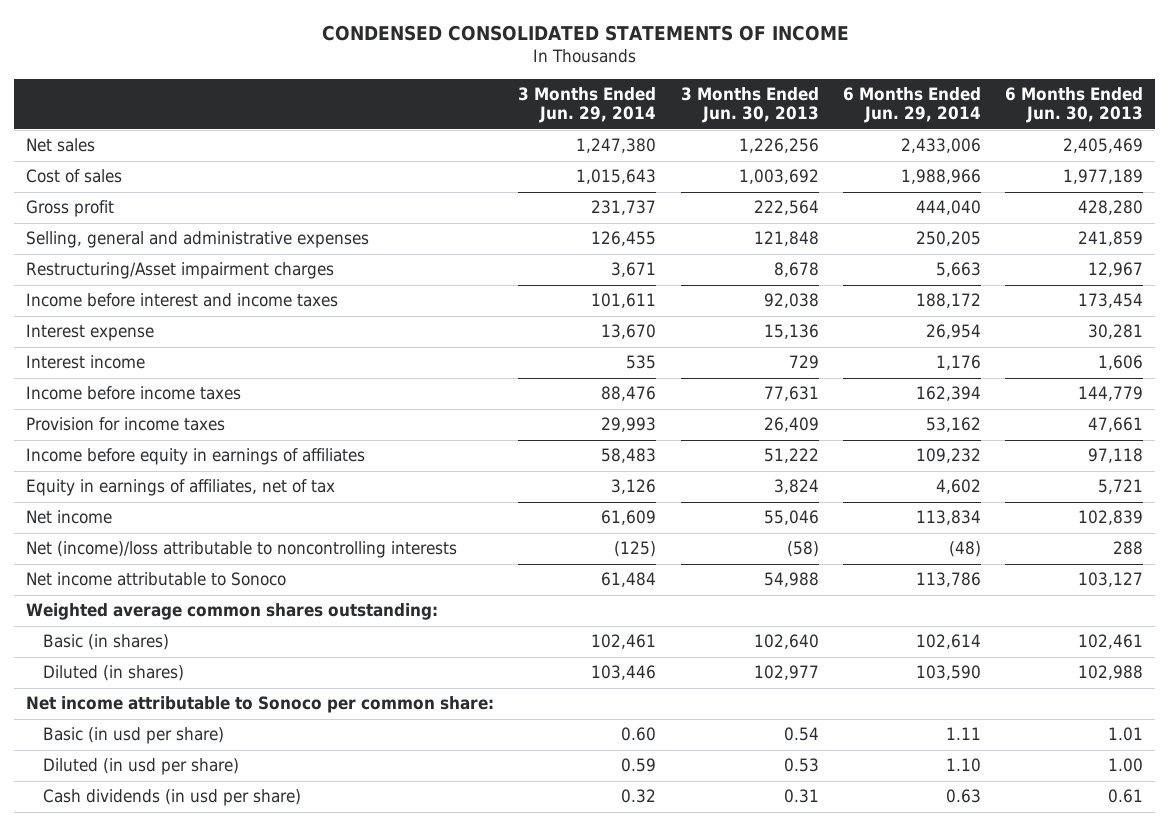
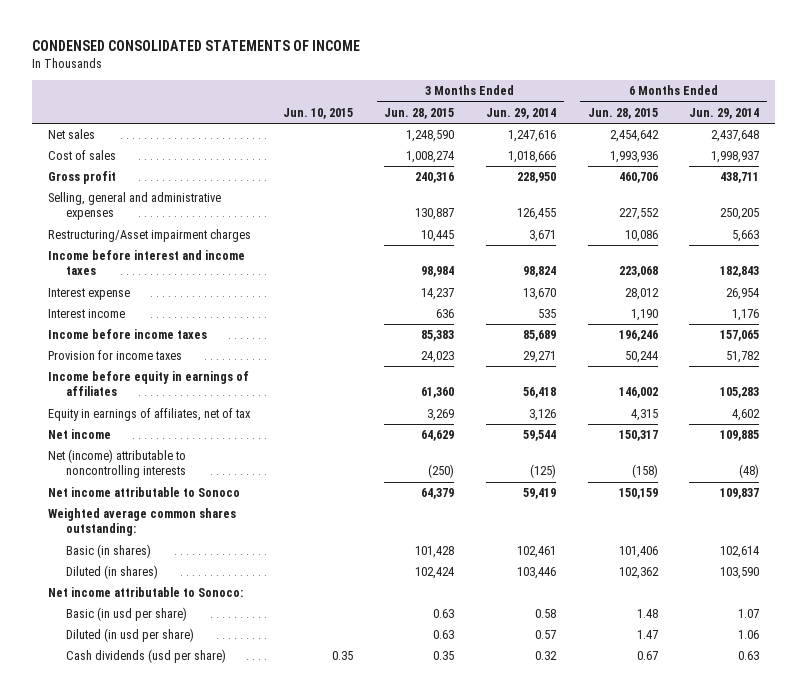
- | 3 Months Ended Jun. 29, 2014 | 3 Months Ended Jun. 30, 2013 | 6 Months Ended Jun. 29, 2014 | 6 Months Ended Jun. 30, 2013
+ | Jun. 10, 2015 | 3 Months Ended Jun. 28, 2015 | 3 Months Ended Jun. 29, 2014 | 6 Months Ended Jun. 28, 2015 | 6 Months Ended Jun. 29, 2014
- Net sales | 1,247,380 | 1,226,256 | 2,433,006 | 2,405,469
- Cost of sales | 1,015,643 | 1,003,692 | 1,988,966 | 1,977,189
- Gross profit | 231,737 | 222,564 | 444,040 | 428,280
+ Net sales | | 1,248,590 | 1,247,616 | 2,454,642 | 2,437,648
+ Cost of sales | | 1,008,274 | 1,018,666 | 1,993,936 | 1,998,937
+ Gross profit | | 240,316 | 228,950 | 460,706 | 438,711
- Income before interest and income taxes | 101,611 | 92,038 | 188,172 | 173,454
+ Income before interest and income taxes | | 98,984 | 98,824 | 223,068 | 182,843
- Income before income taxes | 88,476 | 77,631 | 162,394 | 144,779
- Provision for income taxes | 29,993 | 26,409 | 53,162 | 47,661
- Income before equity in earnings of affiliates | 58,483 | 51,222 | 109,232 | 97,118
+ Income before income taxes | | 85,383 | 85,689 | 196,246 | 157,065
+ Provision for income taxes | | 24,023 | 29,271 | 50,244 | 51,782
+ Income before equity in earnings of affiliates | | 61,360 | 56,418 | 146,002 | 105,283
- Net income | 61,609 | 55,046 | 113,834 | 102,839
- Net (income)/loss attributable to noncontrolling interests | (125) | (58) | (48) | 288
- Net income attributable to Sonoco | 61,484 | 54,988 | 113,786 | 103,127
+ Net income | | 64,629 | 59,544 | 150,317 | 109,885
+ Net (income) attributable to noncontrolling interests | | (250) | (125) | (158) | (48)
+ Net income attributable to Sonoco | | 64,379 | 59,419 | 150,159 | 109,837
- Net income attributable to Sonoco per common share:
- Basic (in usd per share) | 0.60 | 0.54 | 1.11 | 1.01
- Diluted (in usd per share) | 0.59 | 0.53 | 1.10 | 1.00
- Cash dividends (in usd per share) | 0.32 | 0.31 | 0.63 | 0.61
+ Net income attributable to Sonoco:
+ Basic (in usd per share) | | 0.63 | 0.58 | 1.48 | 1.07
+ Diluted (in usd per share) | | 0.63 | 0.57 | 1.47 | 1.06
+ Cash dividends (usd per share) | 0.35 | 0.35 | 0.32 | 0.67 | 0.63

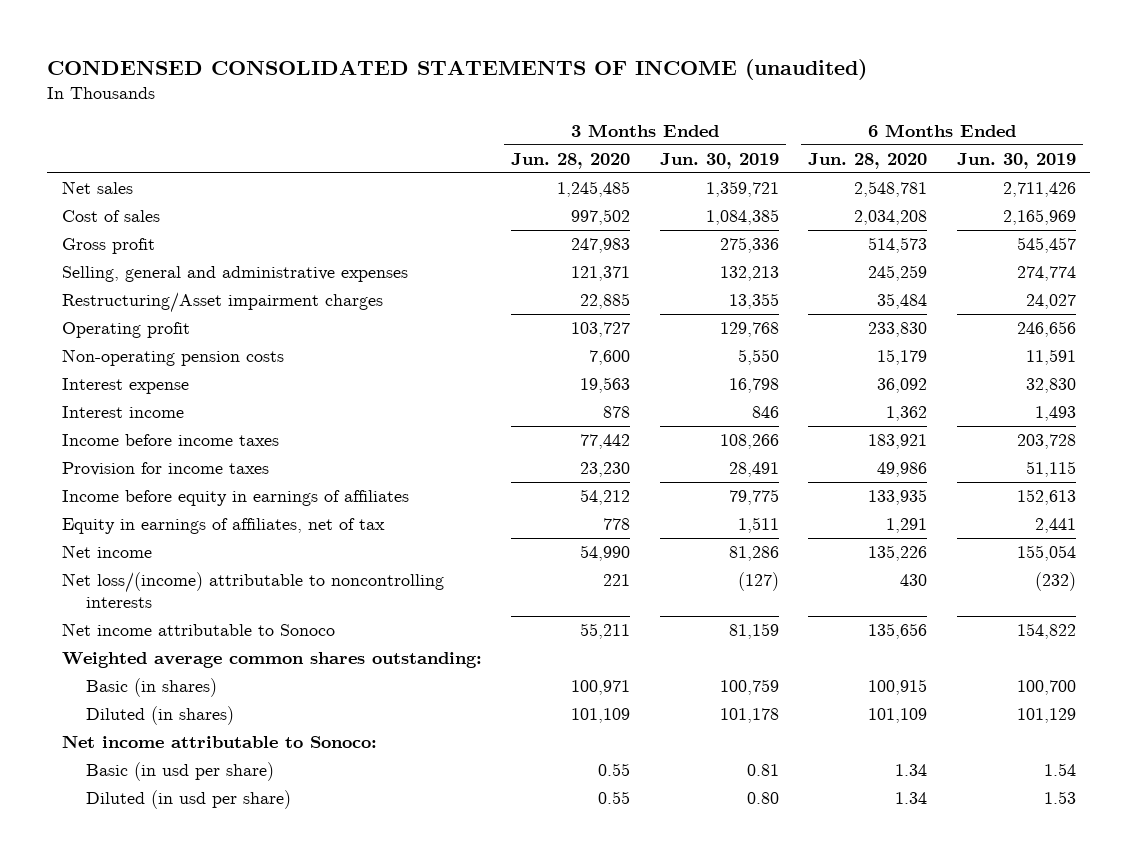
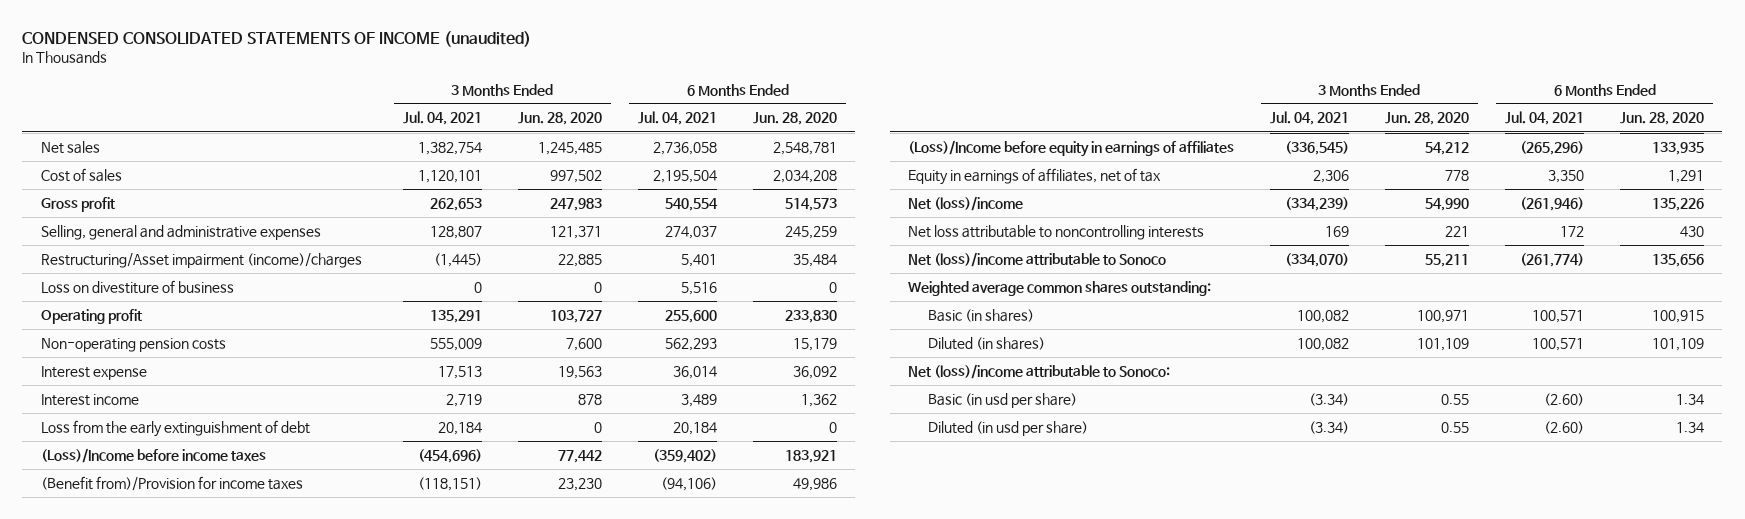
- | 3 Months Ended Jun. 28, 2020 | 3 Months Ended Jun. 30, 2019 | 6 Months Ended Jun. 28, 2020 | 6 Months Ended Jun. 30, 2019
+ | 3 Months Ended Jul. 04, 2021 | 3 Months Ended Jun. 28, 2020 | 6 Months Ended Jul. 04, 2021 | 6 Months Ended Jun. 28, 2020
- Restructuring/Asset impairment charges | 22,885 | 13,355 | 35,484 | 24,027
+ Restructuring/Asset impairment (income)/charges | (1,445) | 22,885 | 5,401 | 35,484
+ Loss on divestiture of business | 0 | 0 | 5,516 | 0
- Income before income taxes | 77,442 | 108,266 | 183,921 | 203,728
- Provision for income taxes | 23,230 | 28,491 | 49,986 | 51,115
- Income before equity in earnings of affiliates | 54,212 | 79,775 | 133,935 | 152,613
+ Loss from the early extinguishment of debt | 20,184 | 0 | 20,184 | 0
+ (Loss)/Income before income taxes | (454,696) | 77,442 | (359,402) | 183,921
+ (Benefit from)/Provision for income taxes | (118,151) | 23,230 | (94,106) | 49,986
+ (Loss)/Income before equity in earnings of affiliates | (336,545) | 54,212 | (265,296) | 133,935
- Net income | 54,990 | 81,286 | 135,226 | 155,054
- Net loss/(income) attributable to noncontrolling interests | 221 | (127) | 430 | (232)
- Net income attributable to Sonoco | 55,211 | 81,159 | 135,656 | 154,822
+ Net (loss)/income | (334,239) | 54,990 | (261,946) | 135,226
+ Net loss attributable to noncontrolling interests | 169 | 221 | 172 | 430
+ Net (loss)/income attributable to Sonoco | (334,070) | 55,211 | (261,774) | 135,656
- Net income attributable to Sonoco:
+ Net (loss)/income attributable to Sonoco:

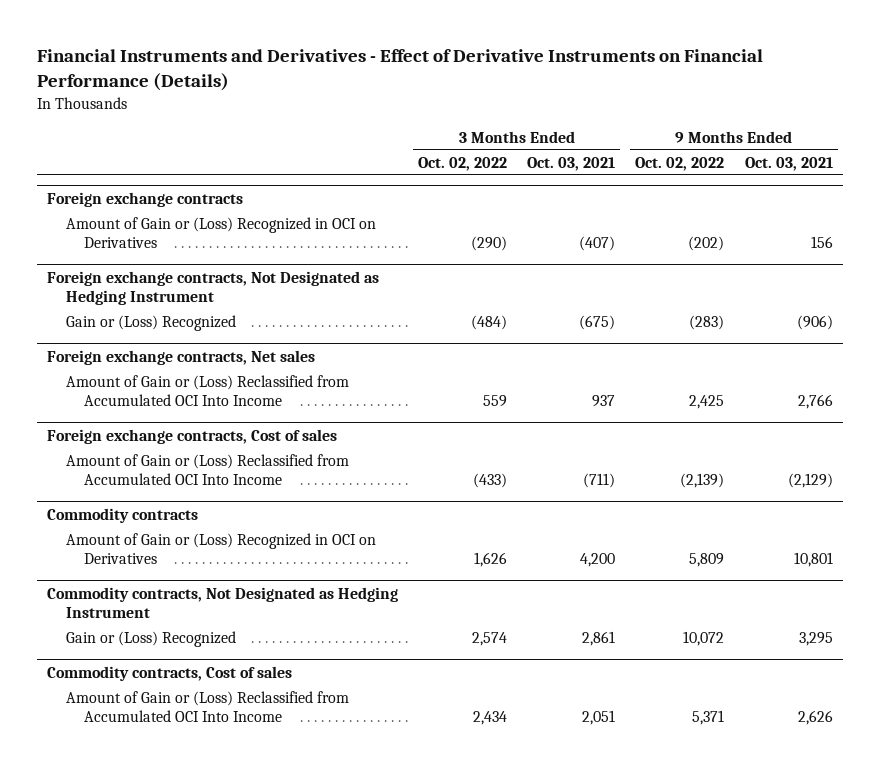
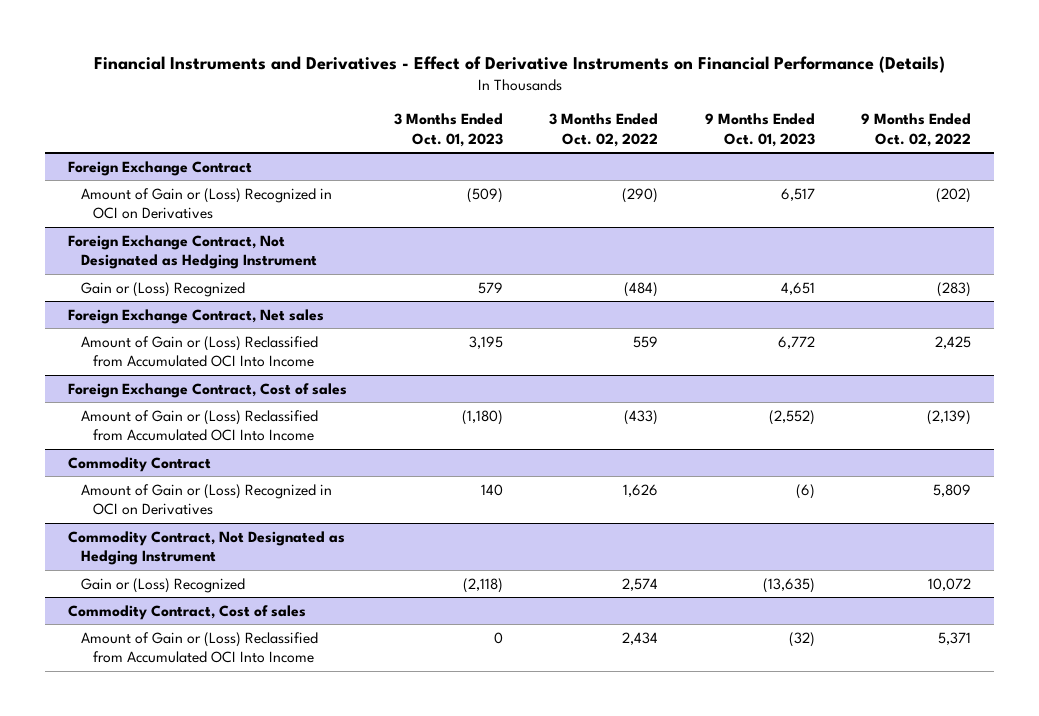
- | 3 Months Ended Oct. 02, 2022 | 3 Months Ended Oct. 03, 2021 | 9 Months Ended Oct. 02, 2022 | 9 Months Ended Oct. 03, 2021
+ | 3 Months Ended Oct. 01, 2023 | 3 Months Ended Oct. 02, 2022 | 9 Months Ended Oct. 01, 2023 | 9 Months Ended Oct. 02, 2022
- Foreign exchange contracts
+ Foreign Exchange Contract
- Foreign exchange contracts, Not Designated as Hedging Instrument
+ Foreign Exchange Contract, Not Designated as Hedging Instrument
- Foreign exchange contracts, Net sales
+ Foreign Exchange Contract, Net sales
- Foreign exchange contracts, Cost of sales
+ Foreign Exchange Contract, Cost of sales
- Commodity contracts
+ Commodity Contract
- Commodity contracts, Not Designated as Hedging Instrument
+ Commodity Contract, Not Designated as Hedging Instrument
- Commodity contracts, Cost of sales
+ Commodity Contract, Cost of sales

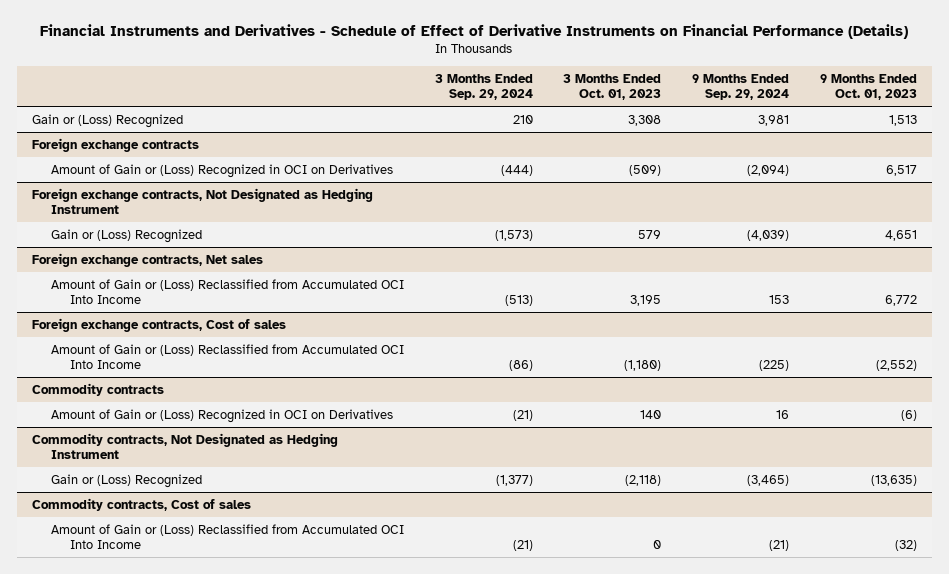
- Financial Instruments and Derivatives - Effect of Derivative Instruments on Financial Performance (Details)
+ Financial Instruments and Derivatives - Schedule of Effect of Derivative Instruments on Financial Performance (Details)
- | 3 Months Ended Oct. 01, 2023 | 3 Months Ended Oct. 02, 2022 | 9 Months Ended Oct. 01, 2023 | 9 Months Ended Oct. 02, 2022
+ | 3 Months Ended Sep. 29, 2024 | 3 Months Ended Oct. 01, 2023 | 9 Months Ended Sep. 29, 2024 | 9 Months Ended Oct. 01, 2023
- Foreign Exchange Contract
+ Gain or (Loss) Recognized | 210 | 3,308 | 3,981 | 1,513
+ Foreign exchange contracts
- Foreign Exchange Contract, Not Designated as Hedging Instrument
+ Foreign exchange contracts, Not Designated as Hedging Instrument
- Foreign Exchange Contract, Net sales
+ Foreign exchange contracts, Net sales
- Foreign Exchange Contract, Cost of sales
+ Foreign exchange contracts, Cost of sales
- Commodity Contract
+ Commodity contracts
- Commodity Contract, Not Designated as Hedging Instrument
+ Commodity contracts, Not Designated as Hedging Instrument
- Commodity Contract, Cost of sales
+ Commodity contracts, Cost of sales

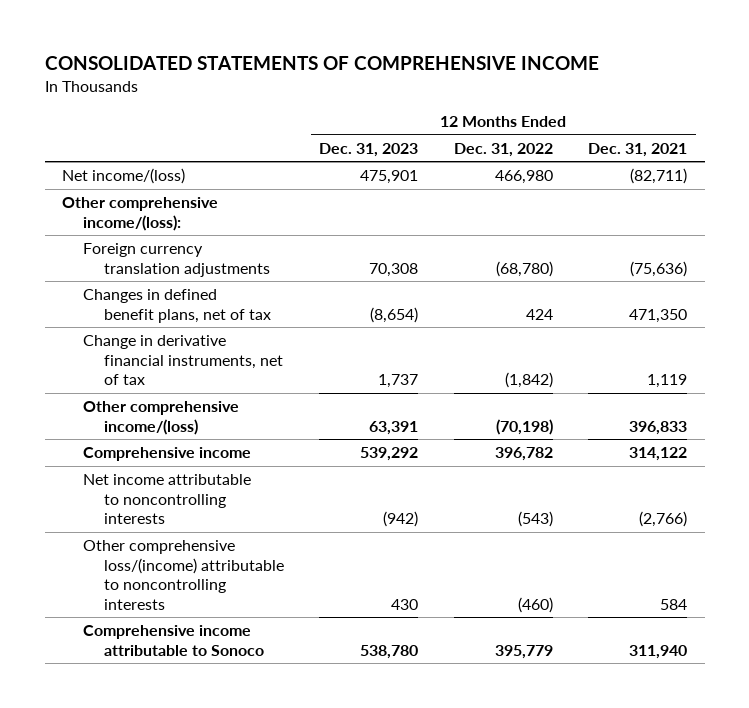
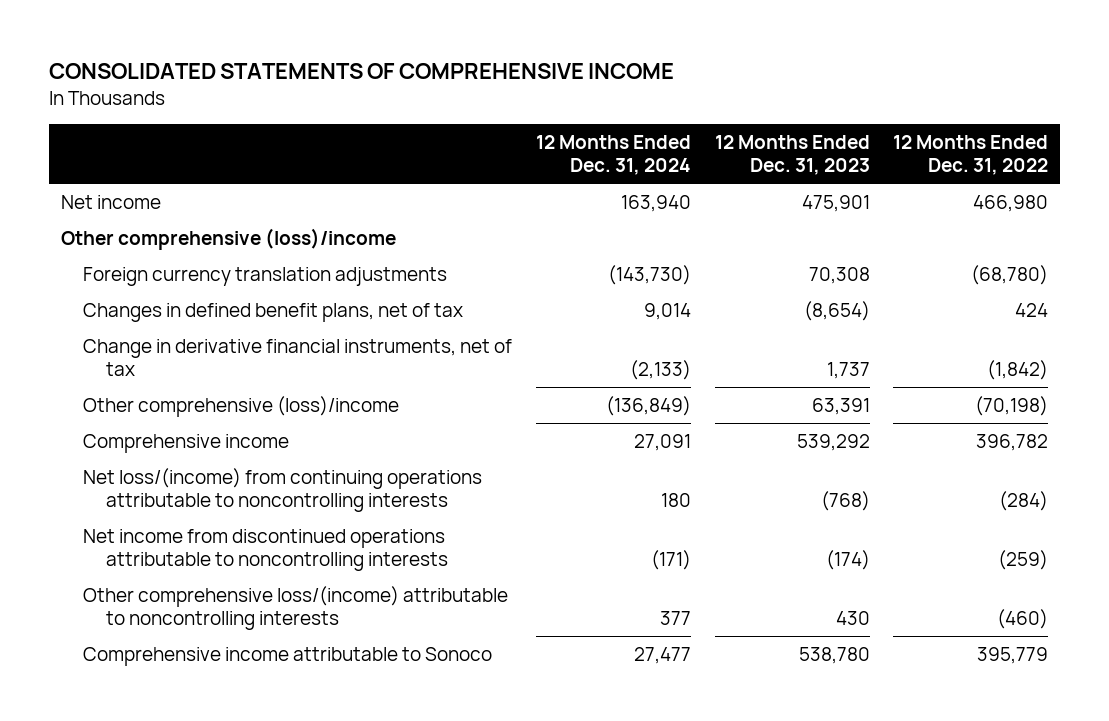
- | 12 Months Ended Dec. 31, 2023 | 12 Months Ended Dec. 31, 2022 | 12 Months Ended Dec. 31, 2021
+ | 12 Months Ended Dec. 31, 2024 | 12 Months Ended Dec. 31, 2023 | 12 Months Ended Dec. 31, 2022
- Net income/(loss) | 475,901 | 466,980 | (82,711)
- Other comprehensive income/(loss):
+ Net income | 163,940 | 475,901 | 466,980
+ Other comprehensive (loss)/income
- Other comprehensive income/(loss) | 63,391 | (70,198) | 396,833
+ Other comprehensive (loss)/income | (136,849) | 63,391 | (70,198)
- Net income attributable to noncontrolling interests | (942) | (543) | (2,766)
+ Net loss/(income) from continuing operations attributable to noncontrolling interests | 180 | (768) | (284)
+ Net income from discontinued operations attributable to noncontrolling interests | (171) | (174) | (259)

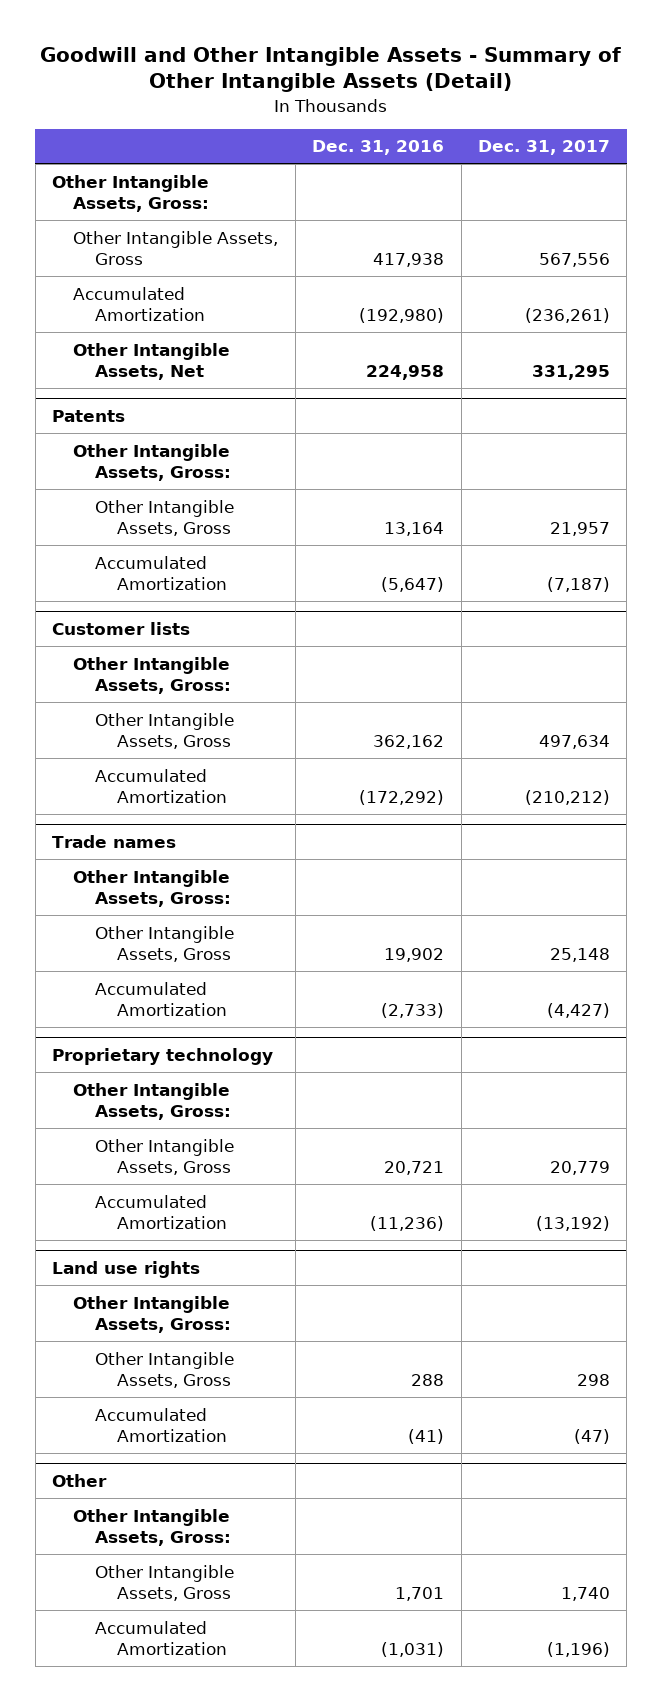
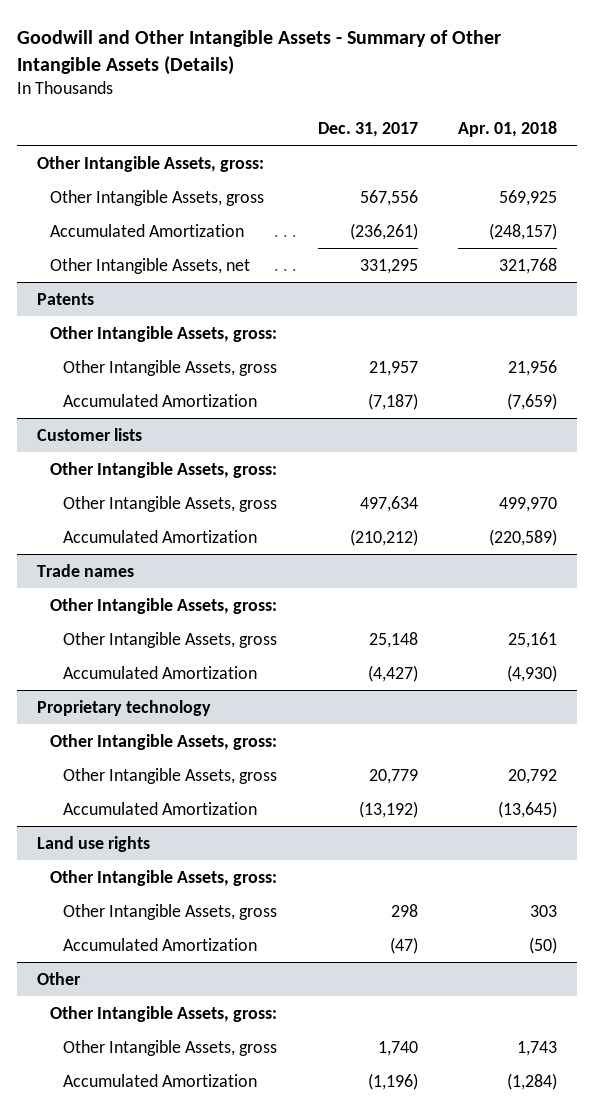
- Goodwill and Other Intangible Assets - Summary of Other Intangible Assets (Detail)
+ Goodwill and Other Intangible Assets - Summary of Other Intangible Assets (Details)
- | Dec. 31, 2016 | Dec. 31, 2017
+ | Dec. 31, 2017 | Apr. 01, 2018
- Other Intangible Assets, Gross:
- Other Intangible Assets, Gross | 417,938 | 567,556
+ Other Intangible Assets, gross:
+ Other Intangible Assets, gross | 567,556 | 569,925
- Other Intangible Assets, Net | 224,958 | 331,295
+ Other Intangible Assets, net | 331,295 | 321,768
@ Patents
- Other Intangible Assets, Gross:
- Other Intangible Assets, Gross | 13,164 | 21,957
+ Other Intangible Assets, gross:
+ Other Intangible Assets, gross | 21,957 | 21,956
@ Customer lists
- Other Intangible Assets, Gross:
- Other Intangible Assets, Gross | 362,162 | 497,634
+ Other Intangible Assets, gross:
+ Other Intangible Assets, gross | 497,634 | 499,970
@ Trade names
- Other Intangible Assets, Gross:
- Other Intangible Assets, Gross | 19,902 | 25,148
+ Other Intangible Assets, gross:
+ Other Intangible Assets, gross | 25,148 | 25,161
@ Proprietary technology
- Other Intangible Assets, Gross:
- Other Intangible Assets, Gross | 20,721 | 20,779
+ Other Intangible Assets, gross:
+ Other Intangible Assets, gross | 20,779 | 20,792
@ Land use rights
- Other Intangible Assets, Gross:
- Other Intangible Assets, Gross | 288 | 298
+ Other Intangible Assets, gross:
+ Other Intangible Assets, gross | 298 | 303
@ Other
- Other Intangible Assets, Gross:
- Other Intangible Assets, Gross | 1,701 | 1,740
+ Other Intangible Assets, gross:
+ Other Intangible Assets, gross | 1,740 | 1,743

